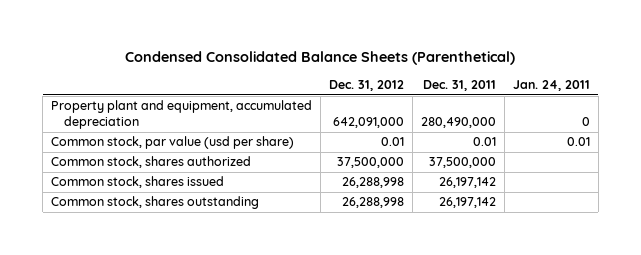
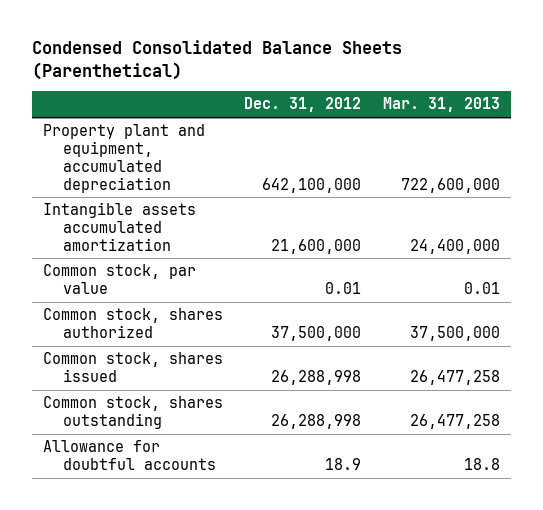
- | Dec. 31, 2012 | Dec. 31, 2011 | Jan. 24, 2011
+ | Dec. 31, 2012 | Mar. 31, 2013
- Property plant and equipment, accumulated depreciation | 642,091,000 | 280,490,000 | 0
- Common stock, par value (usd per share) | 0.01 | 0.01 | 0.01
+ Property plant and equipment, accumulated depreciation | 642,100,000 | 722,600,000
+ Intangible assets accumulated amortization | 21,600,000 | 24,400,000
+ Common stock, par value | 0.01 | 0.01
+ Allowance for doubtful accounts | 18.9 | 18.8

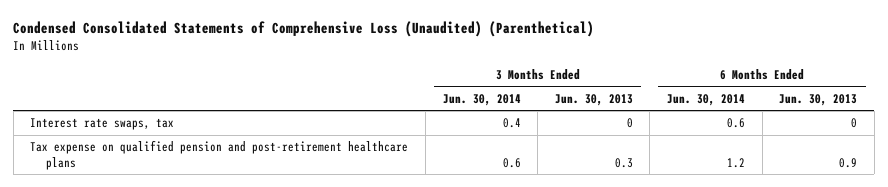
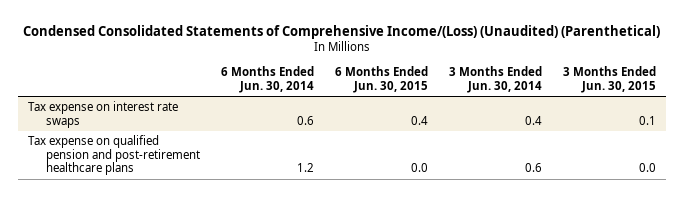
- Condensed Consolidated Statements of Comprehensive Loss (Unaudited) (Parenthetical)
+ Condensed Consolidated Statements of Comprehensive Income/(Loss) (Unaudited) (Parenthetical)
- | 3 Months Ended Jun. 30, 2014 | 3 Months Ended Jun. 30, 2013 | 6 Months Ended Jun. 30, 2014 | 6 Months Ended Jun. 30, 2013
+ | 6 Months Ended Jun. 30, 2014 | 6 Months Ended Jun. 30, 2015 | 3 Months Ended Jun. 30, 2014 | 3 Months Ended Jun. 30, 2015
- Interest rate swaps, tax | 0.4 | 0 | 0.6 | 0
+ Tax expense on interest rate swaps | 0.6 | 0.4 | 0.4 | 0.1

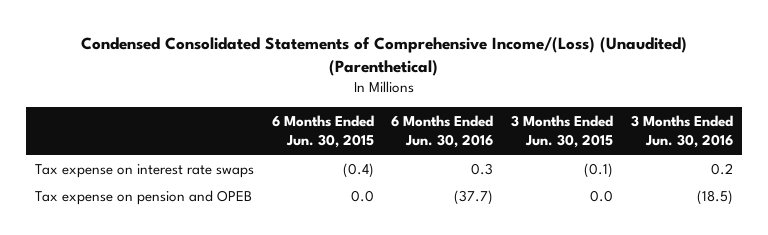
- | 6 Months Ended Jun. 30, 2014 | 6 Months Ended Jun. 30, 2015 | 3 Months Ended Jun. 30, 2014 | 3 Months Ended Jun. 30, 2015
+ | 6 Months Ended Jun. 30, 2015 | 6 Months Ended Jun. 30, 2016 | 3 Months Ended Jun. 30, 2015 | 3 Months Ended Jun. 30, 2016
- Tax expense on interest rate swaps | 0.6 | 0.4 | 0.4 | 0.1
- Tax expense on qualified pension and post-retirement healthcare plans | 1.2 | 0.0 | 0.6 | 0.0
+ Tax expense on interest rate swaps | (0.4) | 0.3 | (0.1) | 0.2
+ Tax expense on pension and OPEB | 0.0 | (37.7) | 0.0 | (18.5)

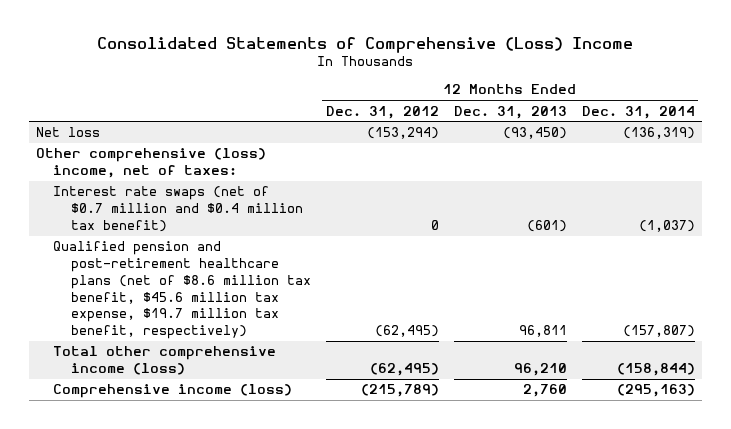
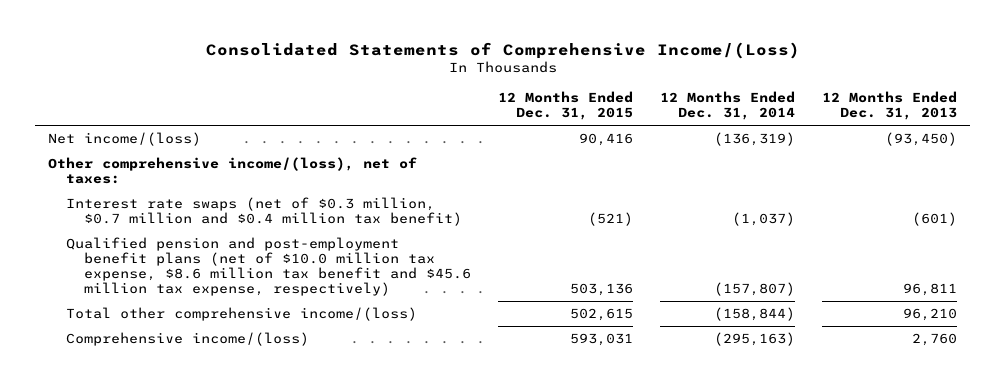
- Consolidated Statements of Comprehensive (Loss) Income
+ Consolidated Statements of Comprehensive Income/(Loss)
- | 12 Months Ended Dec. 31, 2012 | 12 Months Ended Dec. 31, 2013 | 12 Months Ended Dec. 31, 2014
+ | 12 Months Ended Dec. 31, 2015 | 12 Months Ended Dec. 31, 2014 | 12 Months Ended Dec. 31, 2013
- Net loss | (153,294) | (93,450) | (136,319)
- Other comprehensive (loss) income, net of taxes:
- Interest rate swaps (net of $0.7 million and $0.4 million tax benefit) | 0 | (601) | (1,037)
- Qualified pension and post-retirement healthcare plans (net of $8.6 million tax benefit, $45.6 million tax expense, $19.7 million tax benefit, respectively) | (62,495) | 96,811 | (157,807)
- Total other comprehensive income (loss) | (62,495) | 96,210 | (158,844)
- Comprehensive income (loss) | (215,789) | 2,760 | (295,163)
+ Net income/(loss) | 90,416 | (136,319) | (93,450)
+ Other comprehensive income/(loss), net of taxes:
+ Interest rate swaps (net of $0.3 million, $0.7 million and $0.4 million tax benefit) | (521) | (1,037) | (601)
+ Qualified pension and post-employment benefit plans (net of $10.0 million tax expense, $8.6 million tax benefit and $45.6 million tax expense, respectively) | 503,136 | (157,807) | 96,811
+ Total other comprehensive income/(loss) | 502,615 | (158,844) | 96,210
+ Comprehensive income/(loss) | 593,031 | (295,163) | 2,760

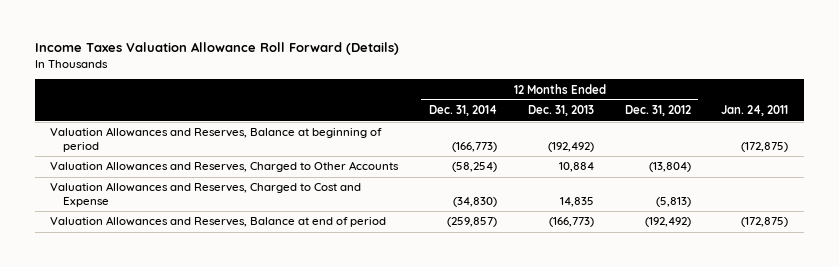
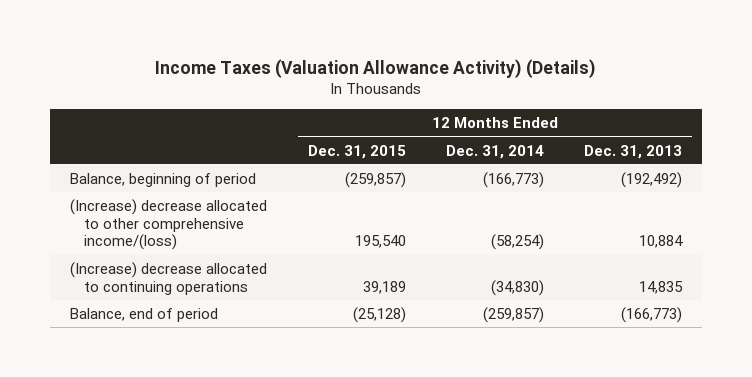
- Income Taxes Valuation Allowance Roll Forward (Details)
+ Income Taxes (Valuation Allowance Activity) (Details)
- | 12 Months Ended Dec. 31, 2014 | 12 Months Ended Dec. 31, 2013 | 12 Months Ended Dec. 31, 2012 | Jan. 24, 2011
+ | 12 Months Ended Dec. 31, 2015 | 12 Months Ended Dec. 31, 2014 | 12 Months Ended Dec. 31, 2013
- Valuation Allowances and Reserves, Balance at beginning of period | (166,773) | (192,492) | | (172,875)
- Valuation Allowances and Reserves, Charged to Other Accounts | (58,254) | 10,884 | (13,804) |
- Valuation Allowances and Reserves, Charged to Cost and Expense | (34,830) | 14,835 | (5,813) |
- Valuation Allowances and Reserves, Balance at end of period | (259,857) | (166,773) | (192,492) | (172,875)
+ Balance, beginning of period | (259,857) | (166,773) | (192,492)
+ (Increase) decrease allocated to other comprehensive income/(loss) | 195,540 | (58,254) | 10,884
+ (Increase) decrease allocated to continuing operations | 39,189 | (34,830) | 14,835
+ Balance, end of period | (25,128) | (259,857) | (166,773)

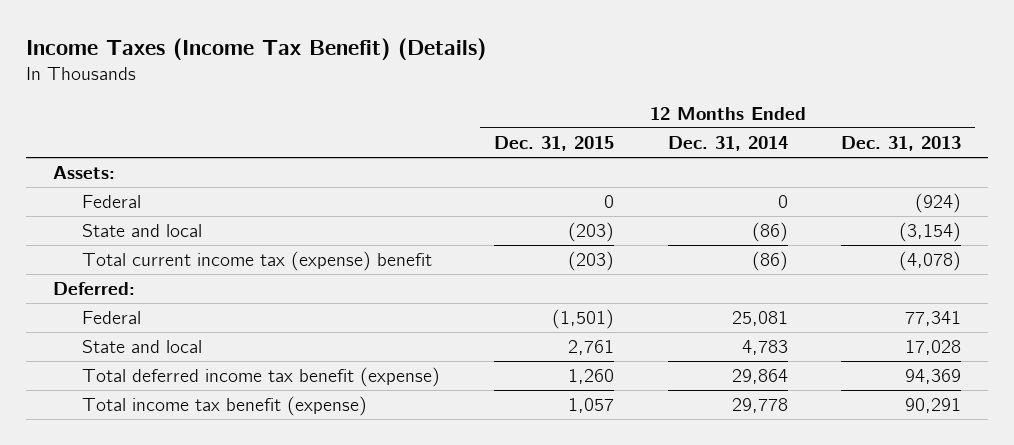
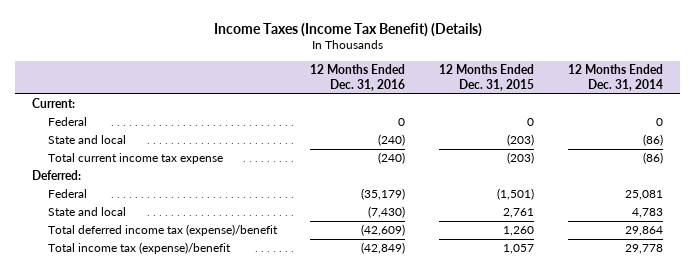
- | 12 Months Ended Dec. 31, 2015 | 12 Months Ended Dec. 31, 2014 | 12 Months Ended Dec. 31, 2013
+ | 12 Months Ended Dec. 31, 2016 | 12 Months Ended Dec. 31, 2015 | 12 Months Ended Dec. 31, 2014
- Assets:
+ Current:
- Total current income tax (expense) benefit | (203) | (86) | (4,078)
+ Total current income tax expense | (240) | (203) | (86)
- Total deferred income tax benefit (expense) | 1,260 | 29,864 | 94,369
- Total income tax benefit (expense) | 1,057 | 29,778 | 90,291
+ Total deferred income tax (expense)/benefit | (42,609) | 1,260 | 29,864
+ Total income tax (expense)/benefit | (42,849) | 1,057 | 29,778

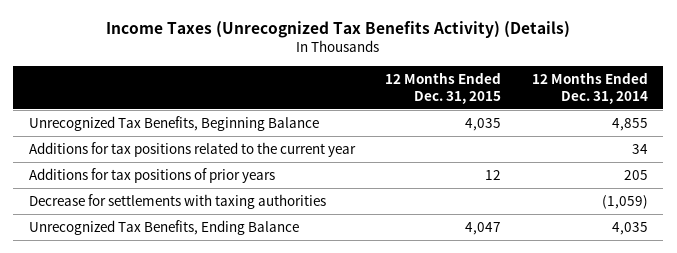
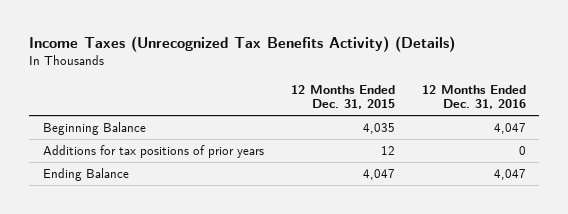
- | 12 Months Ended Dec. 31, 2015 | 12 Months Ended Dec. 31, 2014
+ | 12 Months Ended Dec. 31, 2015 | 12 Months Ended Dec. 31, 2016
- Unrecognized Tax Benefits, Beginning Balance | 4,035 | 4,855
- Additions for tax positions related to the current year | | 34
+ Beginning Balance | 4,035 | 4,047
- Decrease for settlements with taxing authorities | | (1,059)
- Unrecognized Tax Benefits, Ending Balance | 4,047 | 4,035
+ Ending Balance | 4,047 | 4,047

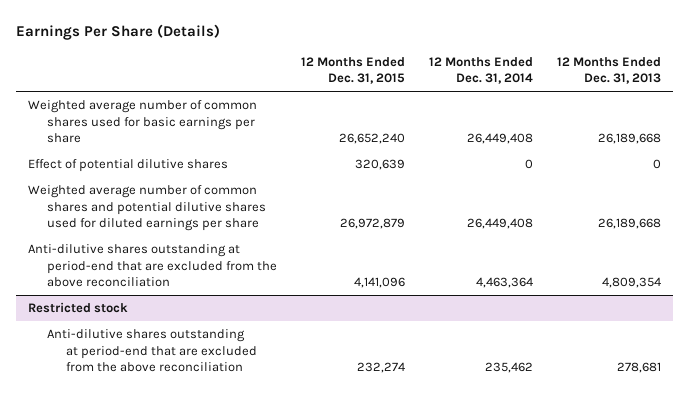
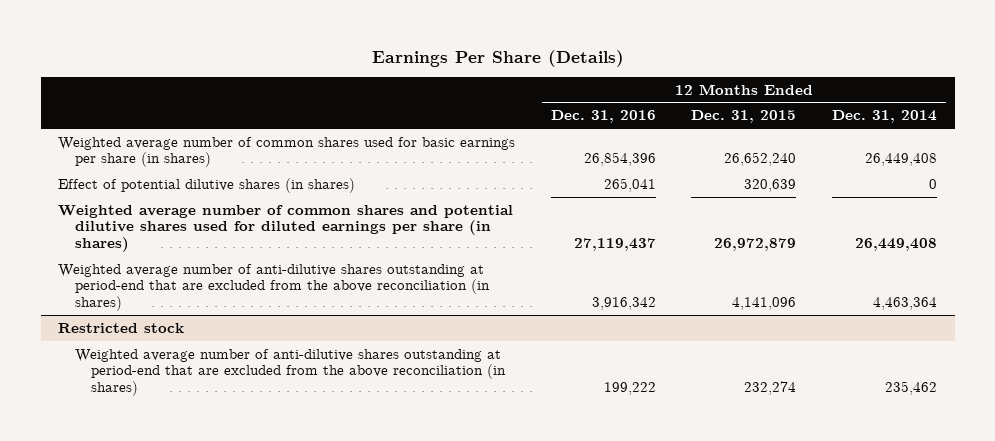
- | 12 Months Ended Dec. 31, 2015 | 12 Months Ended Dec. 31, 2014 | 12 Months Ended Dec. 31, 2013
+ | 12 Months Ended Dec. 31, 2016 | 12 Months Ended Dec. 31, 2015 | 12 Months Ended Dec. 31, 2014
- Weighted average number of common shares used for basic earnings per share | 26,652,240 | 26,449,408 | 26,189,668
- Effect of potential dilutive shares | 320,639 | 0 | 0
- Weighted average number of common shares and potential dilutive shares used for diluted earnings per share | 26,972,879 | 26,449,408 | 26,189,668
- Anti-dilutive shares outstanding at period-end that are excluded from the above reconciliation | 4,141,096 | 4,463,364 | 4,809,354
+ Weighted average number of common shares used for basic earnings per share (in shares) | 26,854,396 | 26,652,240 | 26,449,408
+ Effect of potential dilutive shares (in shares) | 265,041 | 320,639 | 0
+ Weighted average number of common shares and potential dilutive shares used for diluted earnings per share (in shares) | 27,119,437 | 26,972,879 | 26,449,408
+ Weighted average number of anti-dilutive shares outstanding at period-end that are excluded from the above reconciliation (in shares) | 3,916,342 | 4,141,096 | 4,463,364
@ Restricted stock
- Anti-dilutive shares outstanding at period-end that are excluded from the above reconciliation | 232,274 | 235,462 | 278,681
+ Weighted average number of anti-dilutive shares outstanding at period-end that are excluded from the above reconciliation (in shares) | 199,222 | 232,274 | 235,462

